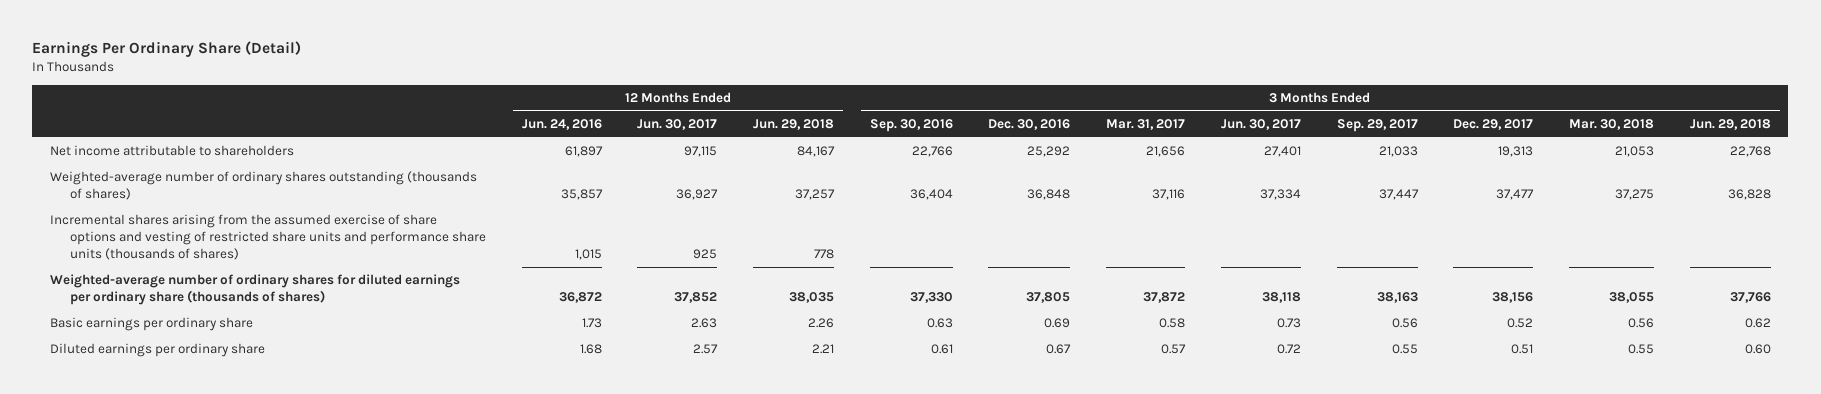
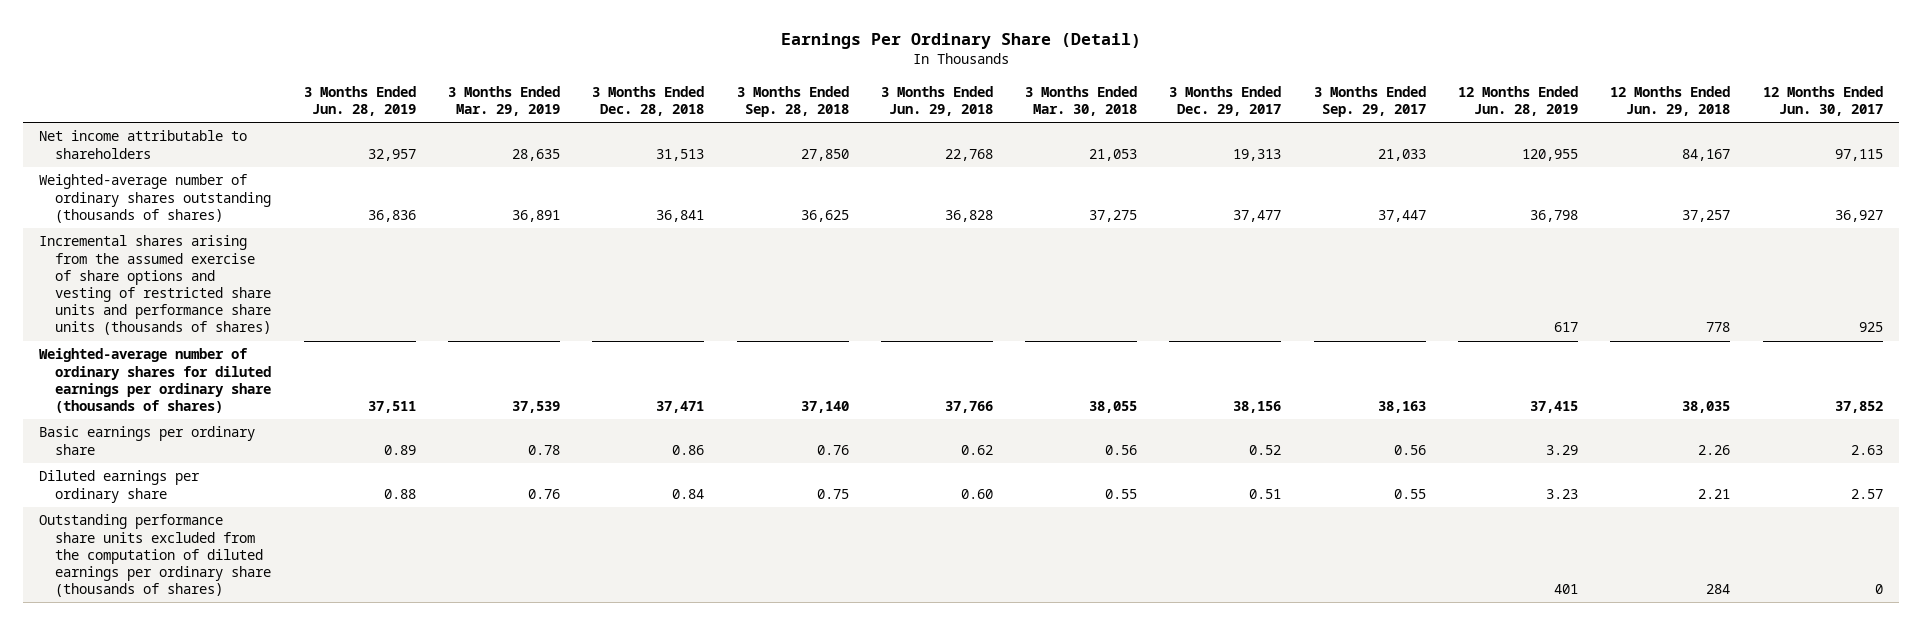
- | 12 Months Ended Jun. 24, 2016 | 12 Months Ended Jun. 30, 2017 | 12 Months Ended Jun. 29, 2018 | 3 Months Ended Sep. 30, 2016 | 3 Months Ended Dec. 30, 2016 | 3 Months Ended Mar. 31, 2017 | 3 Months Ended Jun. 30, 2017 | 3 Months Ended Sep. 29, 2017 | 3 Months Ended Dec. 29, 2017 | 3 Months Ended Mar. 30, 2018 | 3 Months Ended Jun. 29, 2018
+ | 3 Months Ended Jun. 28, 2019 | 3 Months Ended Mar. 29, 2019 | 3 Months Ended Dec. 28, 2018 | 3 Months Ended Sep. 28, 2018 | 3 Months Ended Jun. 29, 2018 | 3 Months Ended Mar. 30, 2018 | 3 Months Ended Dec. 29, 2017 | 3 Months Ended Sep. 29, 2017 | 12 Months Ended Jun. 28, 2019 | 12 Months Ended Jun. 29, 2018 | 12 Months Ended Jun. 30, 2017
+ Outstanding performance share units excluded from the computation of diluted earnings per ordinary share (thousands of shares) | | | | | | | | | 401 | 284 | 0

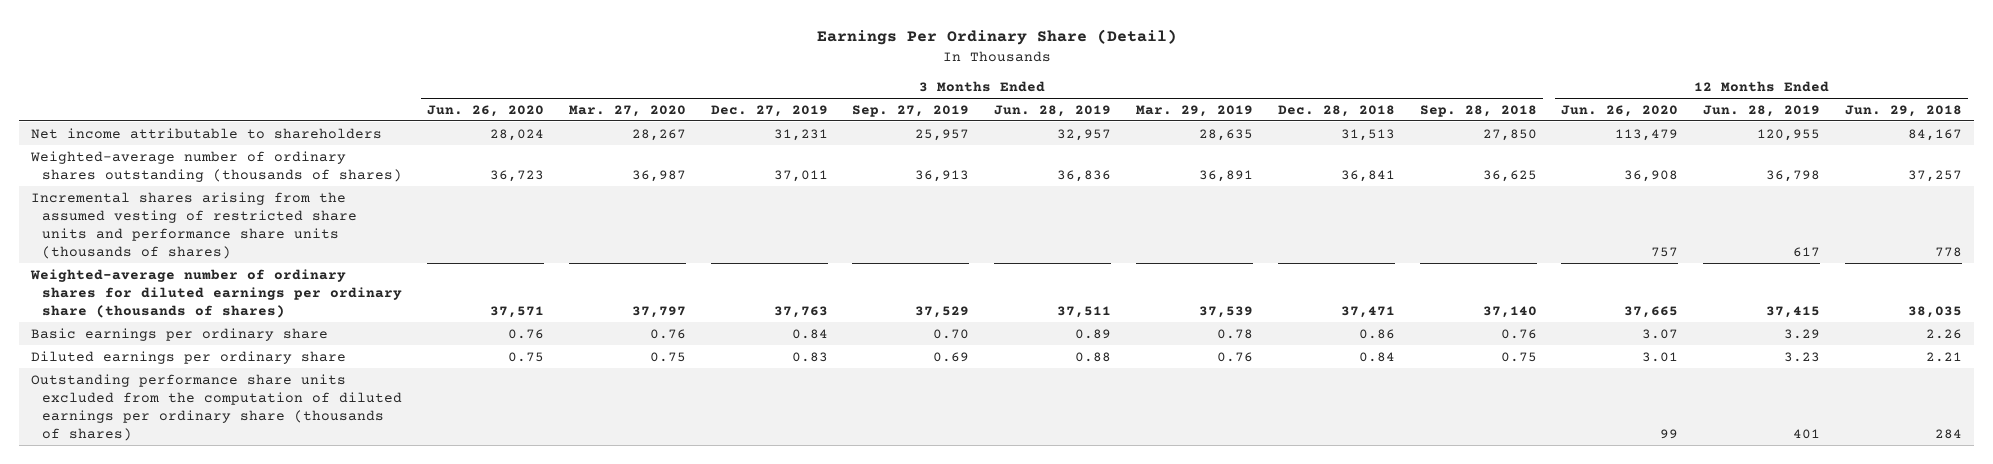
- | 3 Months Ended Jun. 28, 2019 | 3 Months Ended Mar. 29, 2019 | 3 Months Ended Dec. 28, 2018 | 3 Months Ended Sep. 28, 2018 | 3 Months Ended Jun. 29, 2018 | 3 Months Ended Mar. 30, 2018 | 3 Months Ended Dec. 29, 2017 | 3 Months Ended Sep. 29, 2017 | 12 Months Ended Jun. 28, 2019 | 12 Months Ended Jun. 29, 2018 | 12 Months Ended Jun. 30, 2017
+ | 3 Months Ended Jun. 26, 2020 | 3 Months Ended Mar. 27, 2020 | 3 Months Ended Dec. 27, 2019 | 3 Months Ended Sep. 27, 2019 | 3 Months Ended Jun. 28, 2019 | 3 Months Ended Mar. 29, 2019 | 3 Months Ended Dec. 28, 2018 | 3 Months Ended Sep. 28, 2018 | 12 Months Ended Jun. 26, 2020 | 12 Months Ended Jun. 28, 2019 | 12 Months Ended Jun. 29, 2018
- Incremental shares arising from the assumed exercise of share options and vesting of restricted share units and performance share units (thousands of shares) | | | | | | | | | 617 | 778 | 925
+ Incremental shares arising from the assumed vesting of restricted share units and performance share units (thousands of shares) | | | | | | | | | 757 | 617 | 778

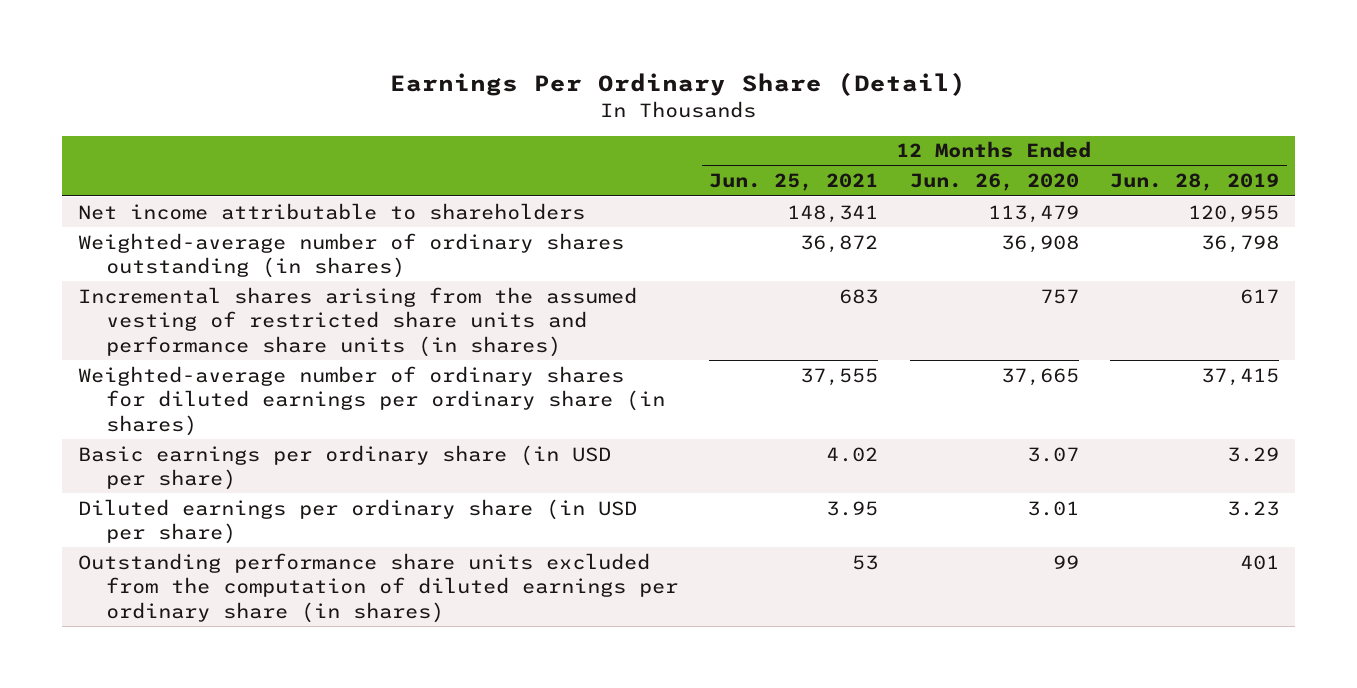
- | 3 Months Ended Jun. 26, 2020 | 3 Months Ended Mar. 27, 2020 | 3 Months Ended Dec. 27, 2019 | 3 Months Ended Sep. 27, 2019 | 3 Months Ended Jun. 28, 2019 | 3 Months Ended Mar. 29, 2019 | 3 Months Ended Dec. 28, 2018 | 3 Months Ended Sep. 28, 2018 | 12 Months Ended Jun. 26, 2020 | 12 Months Ended Jun. 28, 2019 | 12 Months Ended Jun. 29, 2018
+ | 12 Months Ended Jun. 25, 2021 | 12 Months Ended Jun. 26, 2020 | 12 Months Ended Jun. 28, 2019
- Weighted-average number of ordinary shares outstanding (thousands of shares) | 36,723 | 36,987 | 37,011 | 36,913 | 36,836 | 36,891 | 36,841 | 36,625 | 36,908 | 36,798 | 37,257
- Incremental shares arising from the assumed vesting of restricted share units and performance share units (thousands of shares) | | | | | | | | | 757 | 617 | 778
- Weighted-average number of ordinary shares for diluted earnings per ordinary share (thousands of shares) | 37,571 | 37,797 | 37,763 | 37,529 | 37,511 | 37,539 | 37,471 | 37,140 | 37,665 | 37,415 | 38,035
- Basic earnings per ordinary share | 0.76 | 0.76 | 0.84 | 0.70 | 0.89 | 0.78 | 0.86 | 0.76 | 3.07 | 3.29 | 2.26
- Diluted earnings per ordinary share | 0.75 | 0.75 | 0.83 | 0.69 | 0.88 | 0.76 | 0.84 | 0.75 | 3.01 | 3.23 | 2.21
- Outstanding performance share units excluded from the computation of diluted earnings per ordinary share (thousands of shares) | | | | | | | | | 99 | 401 | 284
+ Weighted-average number of ordinary shares outstanding (in shares) | 36,872 | 36,908 | 36,798
+ Incremental shares arising from the assumed vesting of restricted share units and performance share units (in shares) | 683 | 757 | 617
+ Weighted-average number of ordinary shares for diluted earnings per ordinary share (in shares) | 37,555 | 37,665 | 37,415
+ Basic earnings per ordinary share (in USD per share) | 4.02 | 3.07 | 3.29
+ Diluted earnings per ordinary share (in USD per share) | 3.95 | 3.01 | 3.23
+ Outstanding performance share units excluded from the computation of diluted earnings per ordinary share (in shares) | 53 | 99 | 401

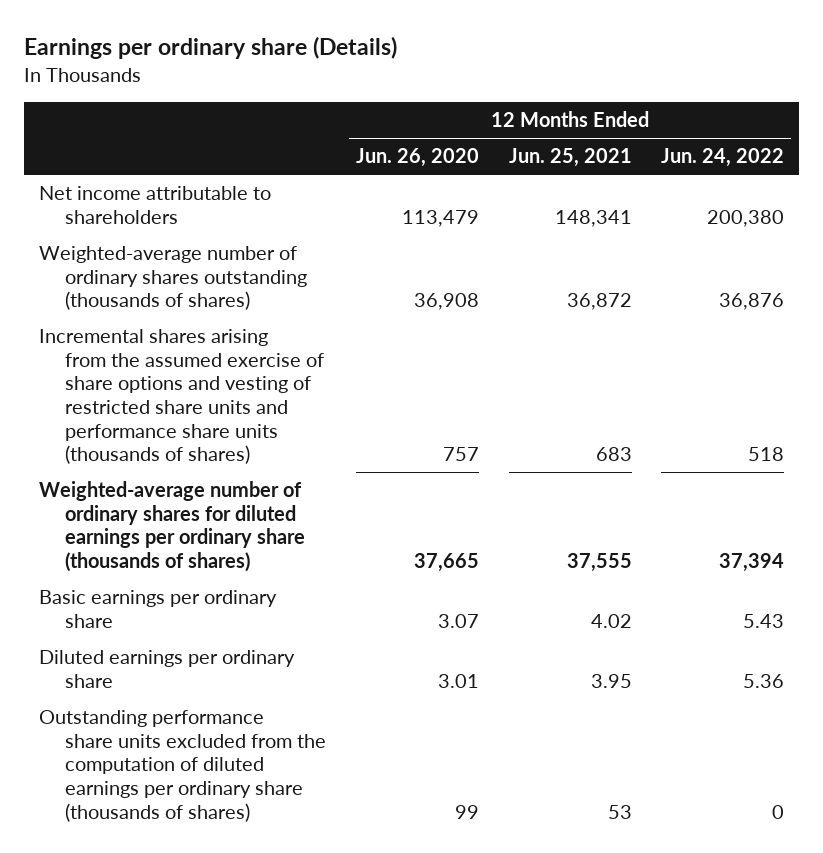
- Earnings Per Ordinary Share (Detail)
+ Earnings per ordinary share (Details)
- | 12 Months Ended Jun. 25, 2021 | 12 Months Ended Jun. 26, 2020 | 12 Months Ended Jun. 28, 2019
+ | 12 Months Ended Jun. 26, 2020 | 12 Months Ended Jun. 25, 2021 | 12 Months Ended Jun. 24, 2022
- Weighted-average number of ordinary shares outstanding (in shares) | 36,872 | 36,908 | 36,798
- Incremental shares arising from the assumed vesting of restricted share units and performance share units (in shares) | 683 | 757 | 617
- Weighted-average number of ordinary shares for diluted earnings per ordinary share (in shares) | 37,555 | 37,665 | 37,415
- Basic earnings per ordinary share (in USD per share) | 4.02 | 3.07 | 3.29
- Diluted earnings per ordinary share (in USD per share) | 3.95 | 3.01 | 3.23
- Outstanding performance share units excluded from the computation of diluted earnings per ordinary share (in shares) | 53 | 99 | 401
+ Weighted-average number of ordinary shares outstanding (thousands of shares) | 36,908 | 36,872 | 36,876
+ Incremental shares arising from the assumed exercise of share options and vesting of restricted share units and performance share units (thousands of shares) | 757 | 683 | 518
+ Weighted-average number of ordinary shares for diluted earnings per ordinary share (thousands of shares) | 37,665 | 37,555 | 37,394
+ Basic earnings per ordinary share | 3.07 | 4.02 | 5.43
+ Diluted earnings per ordinary share | 3.01 | 3.95 | 5.36
+ Outstanding performance share units excluded from the computation of diluted earnings per ordinary share (thousands of shares) | 99 | 53 | 0

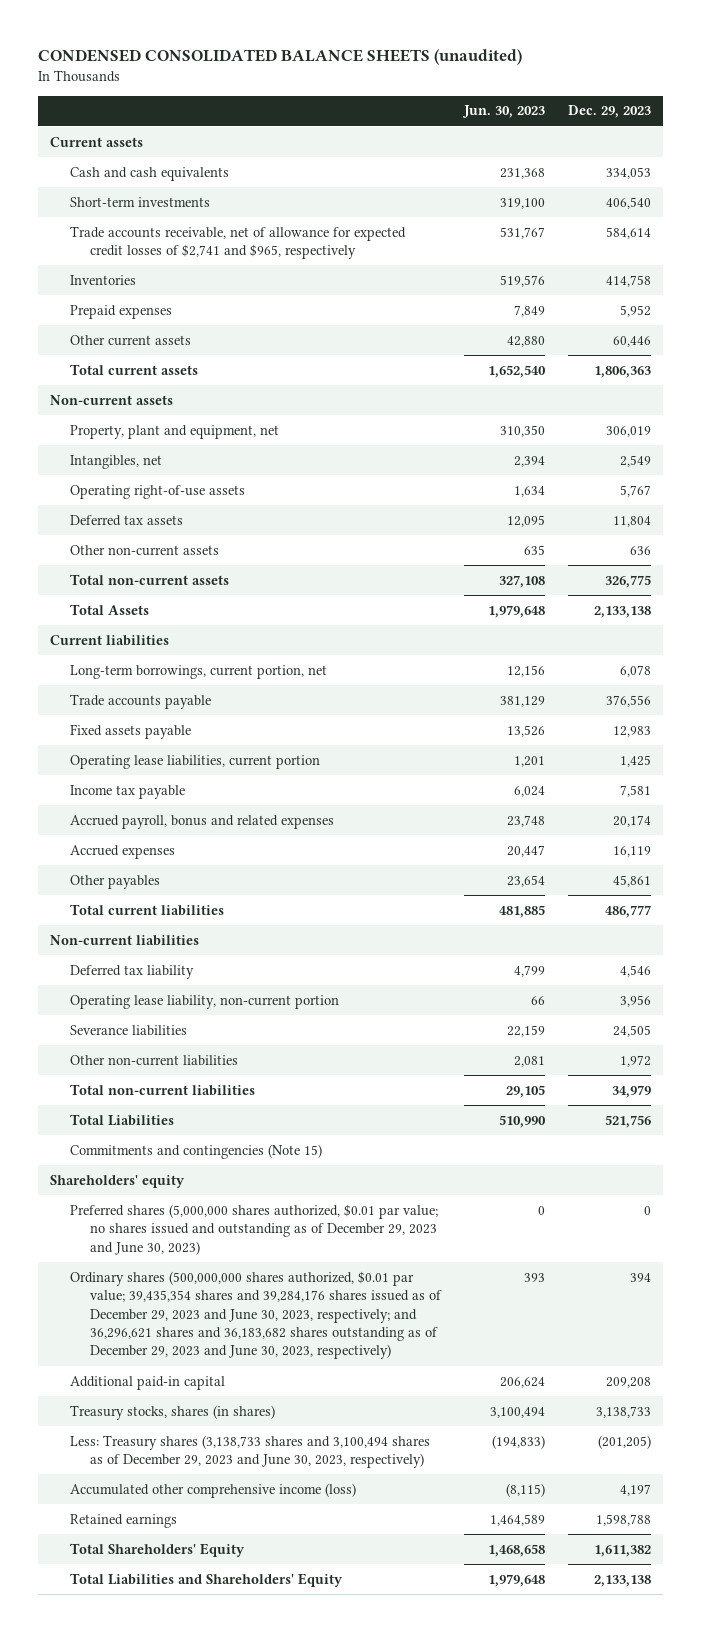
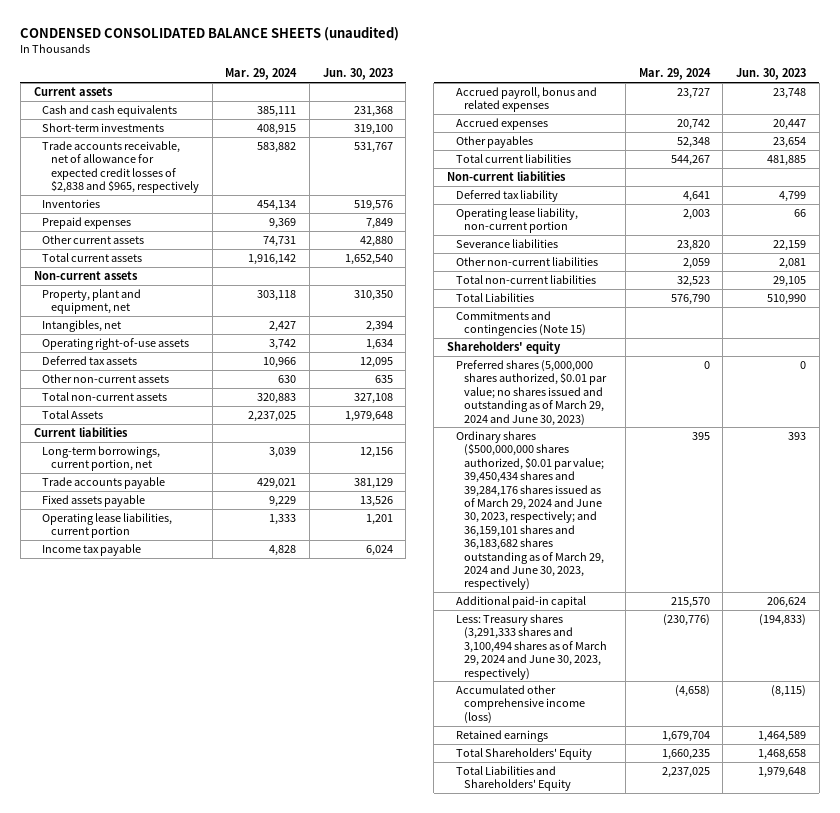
- | Jun. 30, 2023 | Dec. 29, 2023
+ | Mar. 29, 2024 | Jun. 30, 2023
- Trade accounts receivable, net of allowance for expected credit losses of $2,741 and $965, respectively | 531,767 | 584,614
+ Trade accounts receivable, net of allowance for expected credit losses of $2,838 and $965, respectively | 583,882 | 531,767
- Preferred shares (5,000,000 shares authorized, $0.01 par value; no shares issued and outstanding as of December 29, 2023 and June 30, 2023) | 0 | 0
- Ordinary shares (500,000,000 shares authorized, $0.01 par value; 39,435,354 shares and 39,284,176 shares issued as of December 29, 2023 and June 30, 2023, respectively; and 36,296,621 shares and 36,183,682 shares outstanding as of December 29, 2023 and June 30, 2023, respectively) | 393 | 394
+ Preferred shares (5,000,000 shares authorized, $0.01 par value; no shares issued and outstanding as of March 29, 2024 and June 30, 2023) | 0 | 0
+ Ordinary shares ($500,000,000 shares authorized, $0.01 par value; 39,450,434 shares and 39,284,176 shares issued as of March 29, 2024 and June 30, 2023, respectively; and 36,159,101 shares and 36,183,682 shares outstanding as of March 29, 2024 and June 30, 2023, respectively) | 395 | 393
- Treasury stocks, shares (in shares) | 3,100,494 | 3,138,733
- Less: Treasury shares (3,138,733 shares and 3,100,494 shares as of December 29, 2023 and June 30, 2023, respectively) | (194,833) | (201,205)
+ Less: Treasury shares (3,291,333 shares and 3,100,494 shares as of March 29, 2024 and June 30, 2023, respectively) | (230,776) | (194,833)

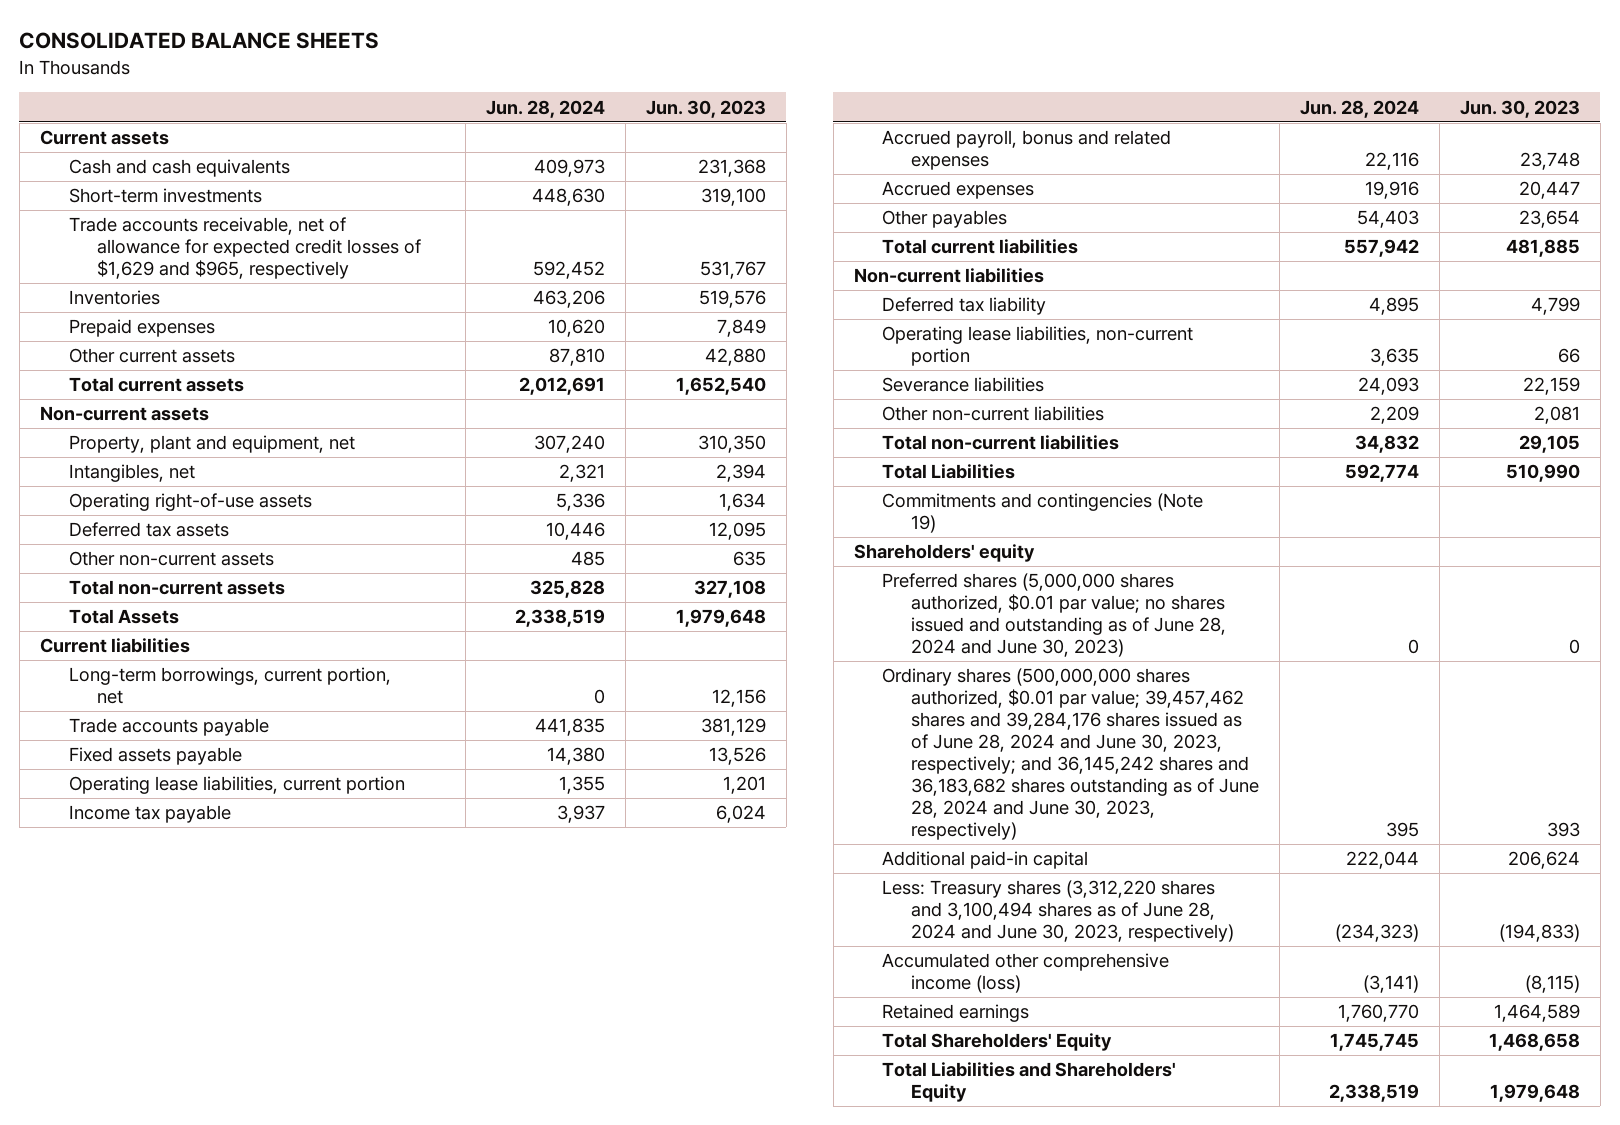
- CONDENSED CONSOLIDATED BALANCE SHEETS (unaudited)
+ CONSOLIDATED BALANCE SHEETS
- | Mar. 29, 2024 | Jun. 30, 2023
+ | Jun. 28, 2024 | Jun. 30, 2023
- Trade accounts receivable, net of allowance for expected credit losses of $2,838 and $965, respectively | 583,882 | 531,767
+ Trade accounts receivable, net of allowance for expected credit losses of $1,629 and $965, respectively | 592,452 | 531,767
- Operating lease liability, non-current portion | 2,003 | 66
+ Operating lease liabilities, non-current portion | 3,635 | 66
- Commitments and contingencies (Note 15)
+ Commitments and contingencies (Note 19)
- Preferred shares (5,000,000 shares authorized, $0.01 par value; no shares issued and outstanding as of March 29, 2024 and June 30, 2023) | 0 | 0
- Ordinary shares ($500,000,000 shares authorized, $0.01 par value; 39,450,434 shares and 39,284,176 shares issued as of March 29, 2024 and June 30, 2023, respectively; and 36,159,101 shares and 36,183,682 shares outstanding as of March 29, 2024 and June 30, 2023, respectively) | 395 | 393
+ Preferred shares (5,000,000 shares authorized, $0.01 par value; no shares issued and outstanding as of June 28, 2024 and June 30, 2023) | 0 | 0
+ Ordinary shares (500,000,000 shares authorized, $0.01 par value; 39,457,462 shares and 39,284,176 shares issued as of June 28, 2024 and June 30, 2023, respectively; and 36,145,242 shares and 36,183,682 shares outstanding as of June 28, 2024 and June 30, 2023, respectively) | 395 | 393
- Less: Treasury shares (3,291,333 shares and 3,100,494 shares as of March 29, 2024 and June 30, 2023, respectively) | (230,776) | (194,833)
+ Less: Treasury shares (3,312,220 shares and 3,100,494 shares as of June 28, 2024 and June 30, 2023, respectively) | (234,323) | (194,833)

